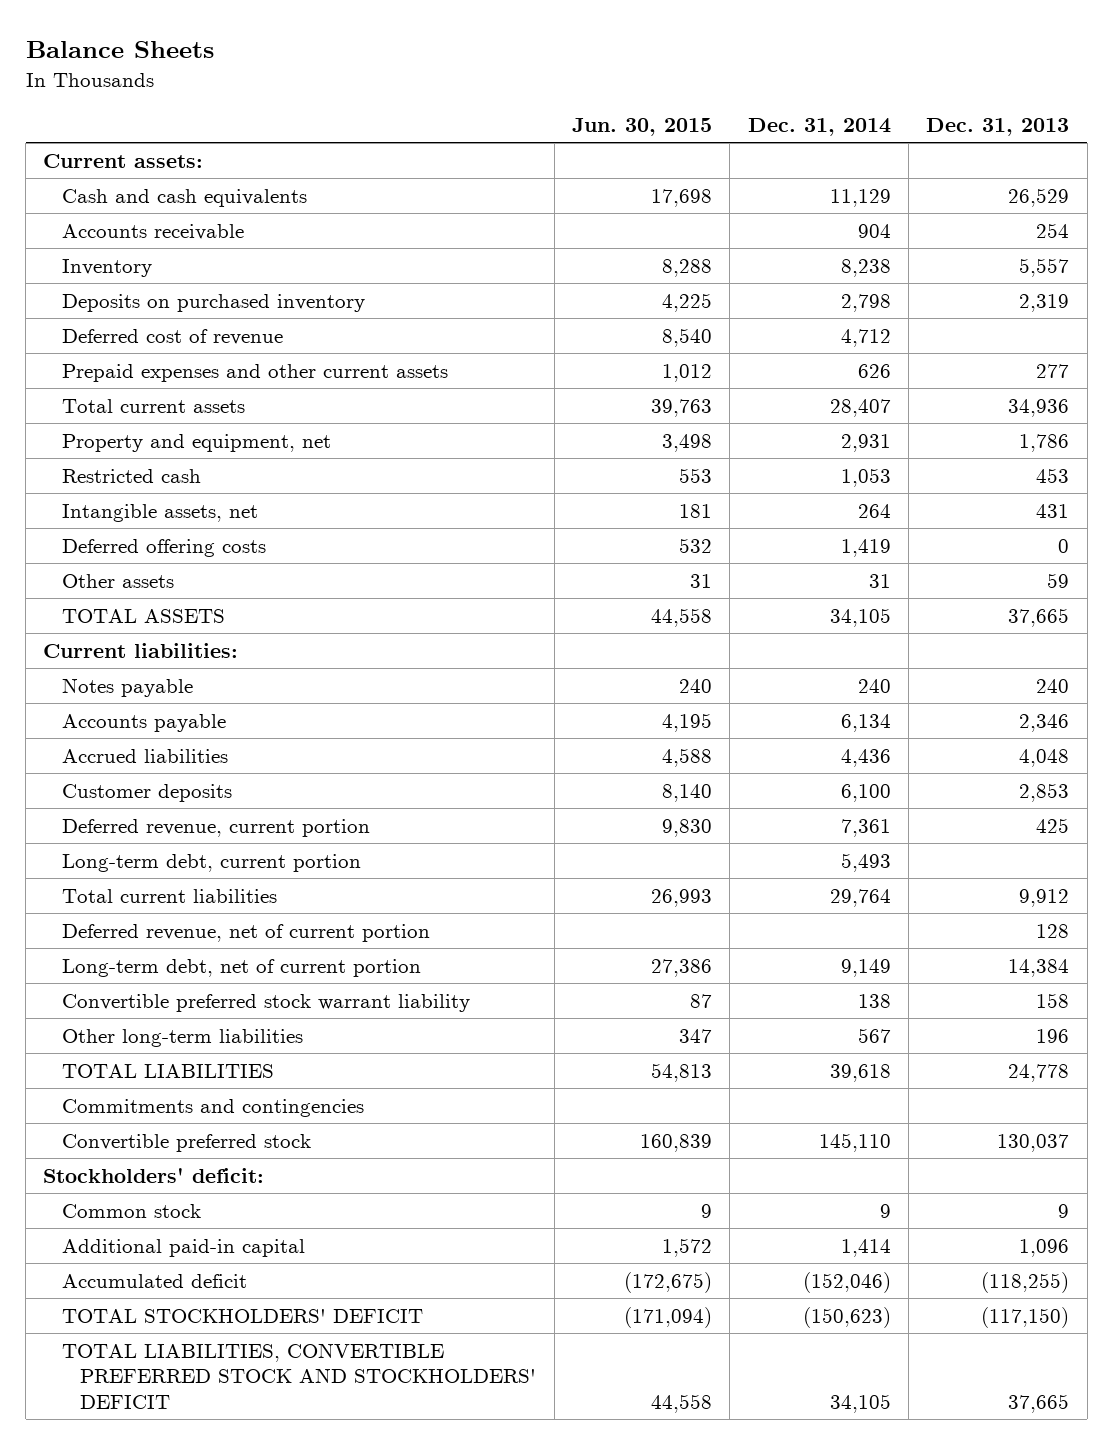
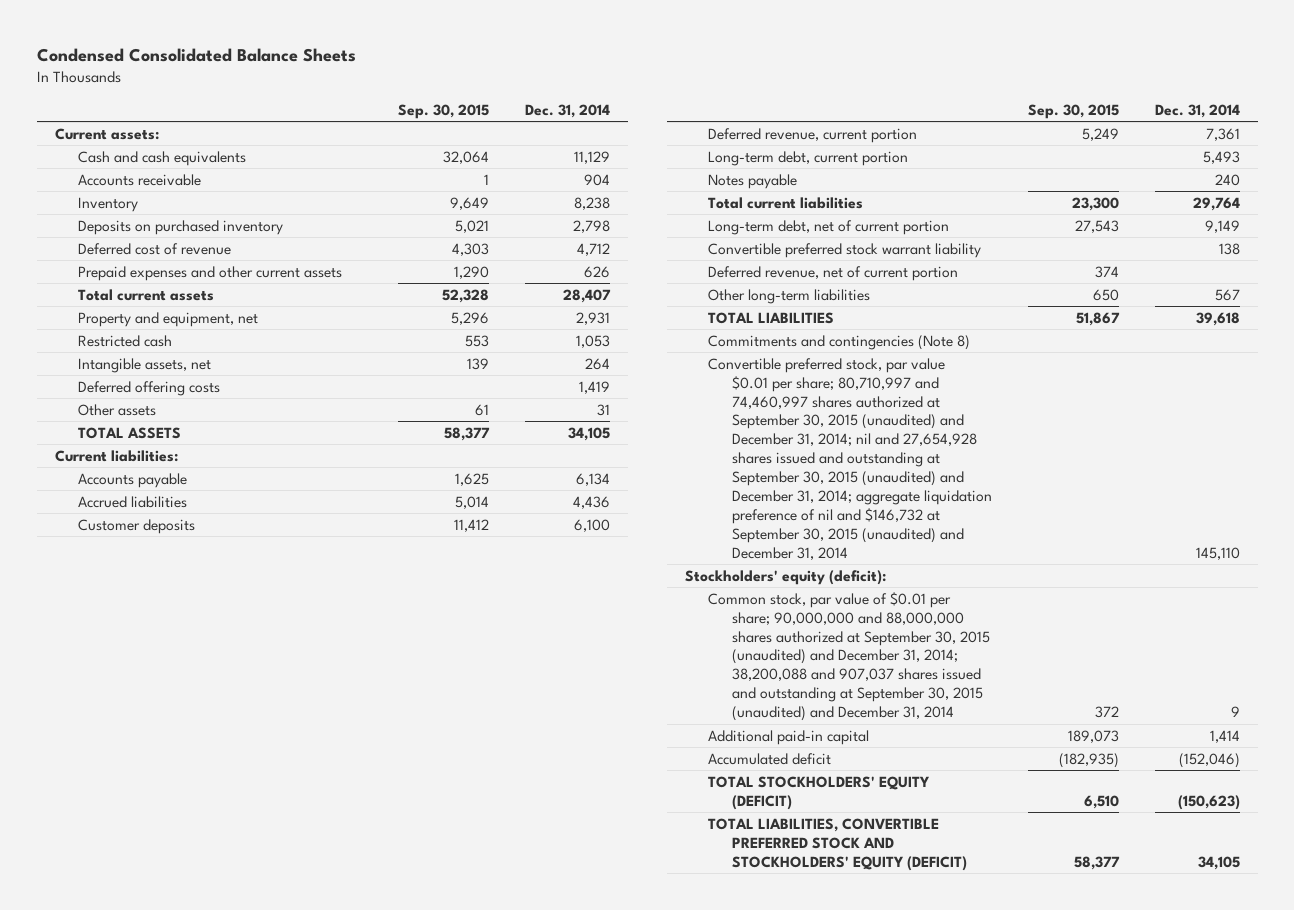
- Balance Sheets
+ Condensed Consolidated Balance Sheets
- | Jun. 30, 2015 | Dec. 31, 2014 | Dec. 31, 2013
+ | Sep. 30, 2015 | Dec. 31, 2014
moved down: Notes payable | | 240
moved down: Deferred revenue, net of current portion | 374 |
- Commitments and contingencies
- Convertible preferred stock | 160,839 | 145,110 | 130,037
- Stockholders' deficit:
- Common stock | 9 | 9 | 9
+ Commitments and contingencies (Note 8)
+ Convertible preferred stock, par value $0.01 per share; 80,710,997 and 74,460,997 shares authorized at September 30, 2015 (unaudited) and December 31, 2014; nil and 27,654,928 shares issued and outstanding at September 30, 2015 (unaudited) and December 31, 2014; aggregate liquidation preference of nil and $146,732 at September 30, 2015 (unaudited) and December 31, 2014 | | 145,110
+ Stockholders' equity (deficit):
+ Common stock, par value of $0.01 per share; 90,000,000 and 88,000,000 shares authorized at September 30, 2015 (unaudited) and December 31, 2014; 38,200,088 and 907,037 shares issued and outstanding at September 30, 2015 (unaudited) and December 31, 2014 | 372 | 9
- TOTAL STOCKHOLDERS' DEFICIT | (171,094) | (150,623) | (117,150)
- TOTAL LIABILITIES, CONVERTIBLE PREFERRED STOCK AND STOCKHOLDERS' DEFICIT | 44,558 | 34,105 | 37,665
+ TOTAL STOCKHOLDERS' EQUITY (DEFICIT) | 6,510 | (150,623)
+ TOTAL LIABILITIES, CONVERTIBLE PREFERRED STOCK AND STOCKHOLDERS' EQUITY (DEFICIT) | 58,377 | 34,105

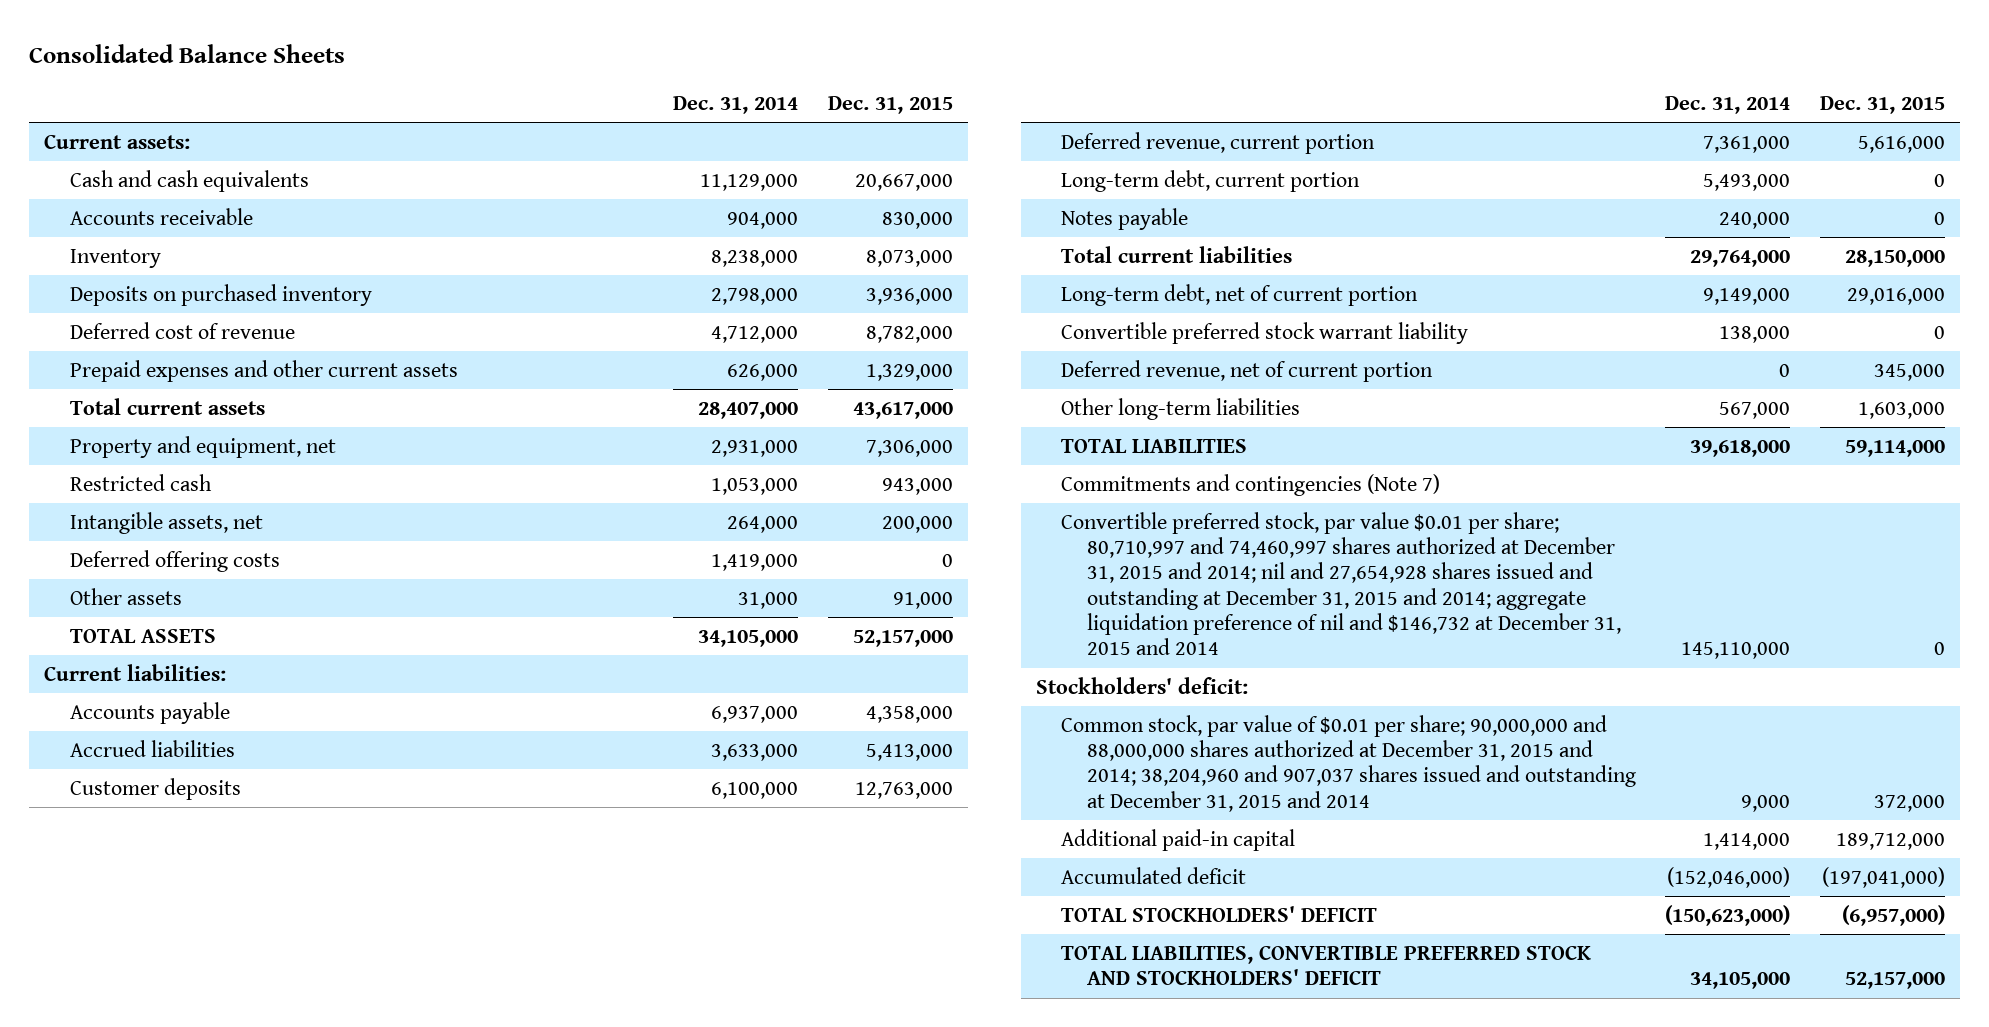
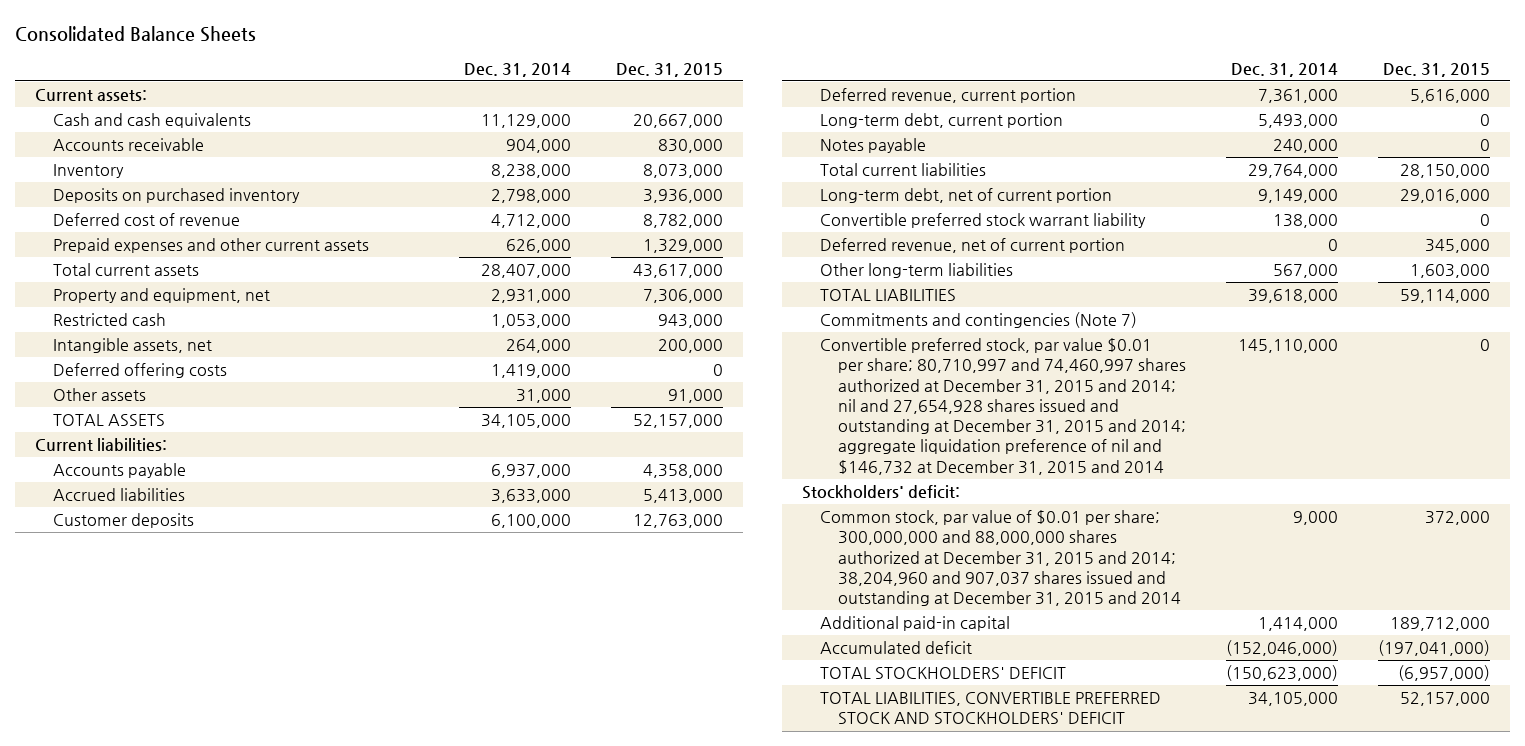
- Common stock, par value of $0.01 per share; 90,000,000 and 88,000,000 shares authorized at December 31, 2015 and 2014; 38,204,960 and 907,037 shares issued and outstanding at December 31, 2015 and 2014 | 9,000 | 372,000
+ Common stock, par value of $0.01 per share; 300,000,000 and 88,000,000 shares authorized at December 31, 2015 and 2014; 38,204,960 and 907,037 shares issued and outstanding at December 31, 2015 and 2014 | 9,000 | 372,000

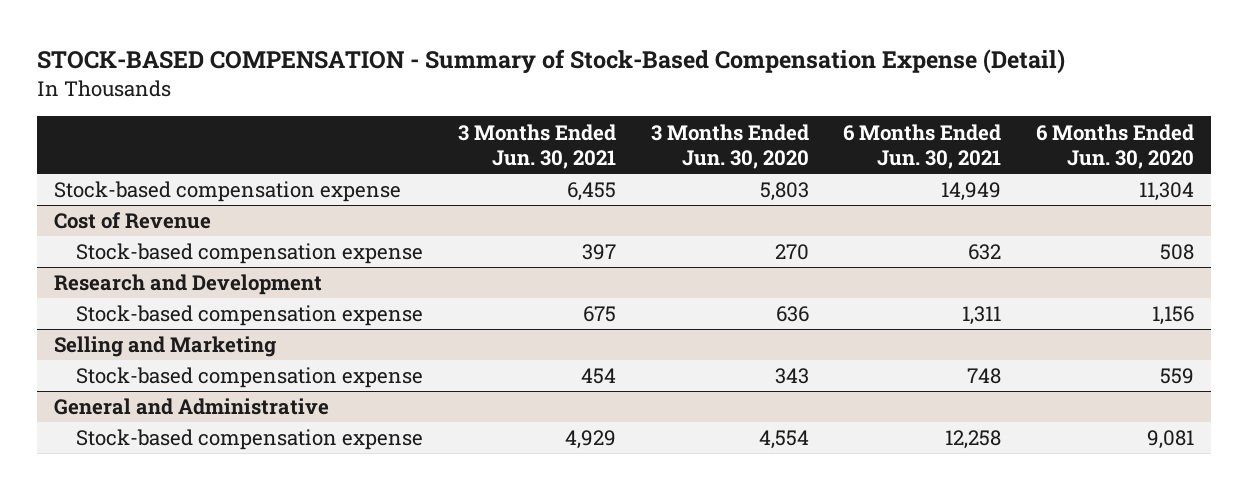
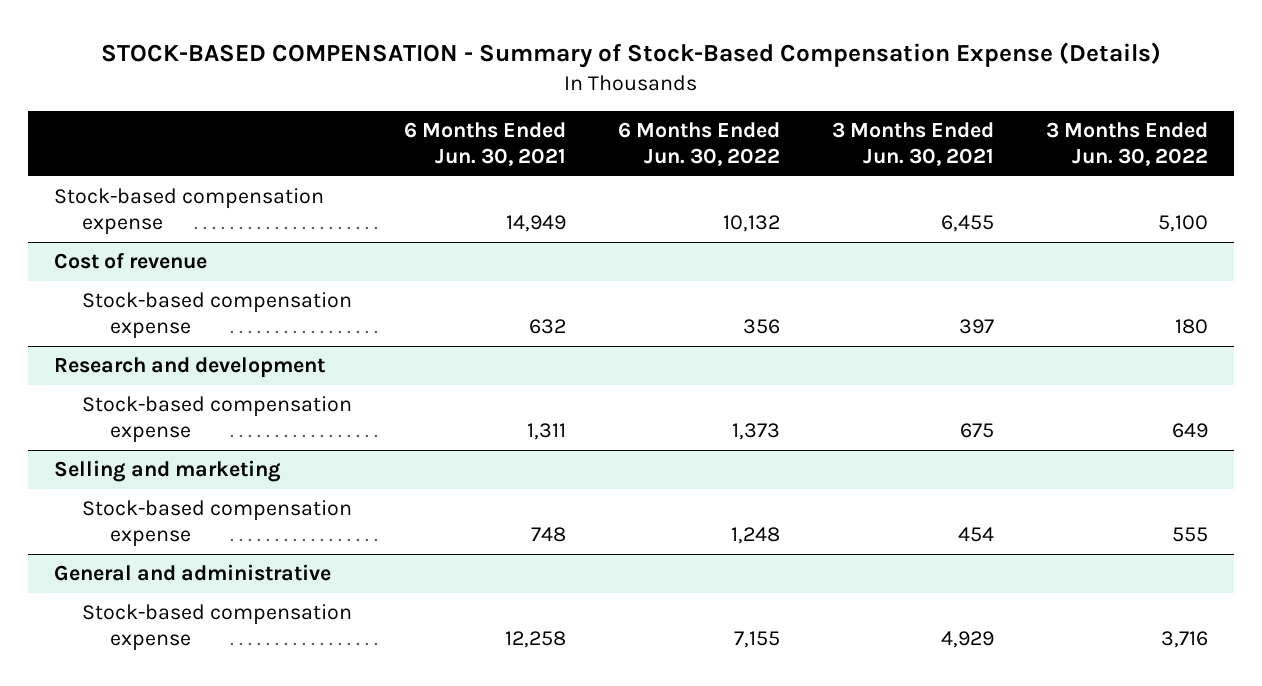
- STOCK-BASED COMPENSATION - Summary of Stock-Based Compensation Expense (Detail)
+ STOCK-BASED COMPENSATION - Summary of Stock-Based Compensation Expense (Details)
- | 3 Months Ended Jun. 30, 2021 | 3 Months Ended Jun. 30, 2020 | 6 Months Ended Jun. 30, 2021 | 6 Months Ended Jun. 30, 2020
+ | 6 Months Ended Jun. 30, 2021 | 6 Months Ended Jun. 30, 2022 | 3 Months Ended Jun. 30, 2021 | 3 Months Ended Jun. 30, 2022
- Cost of Revenue
+ Cost of revenue
- Research and Development
+ Research and development
- Selling and Marketing
+ Selling and marketing
- General and Administrative
+ General and administrative

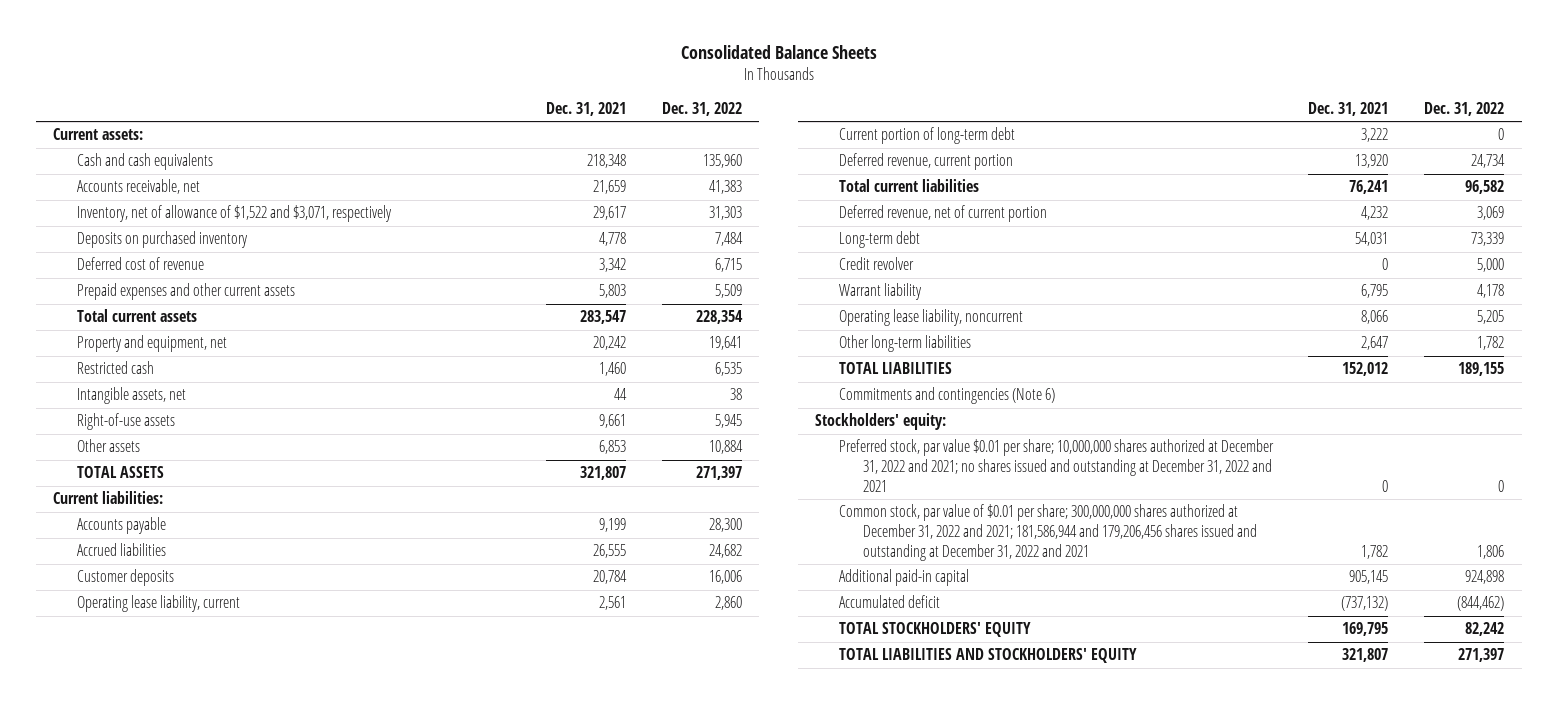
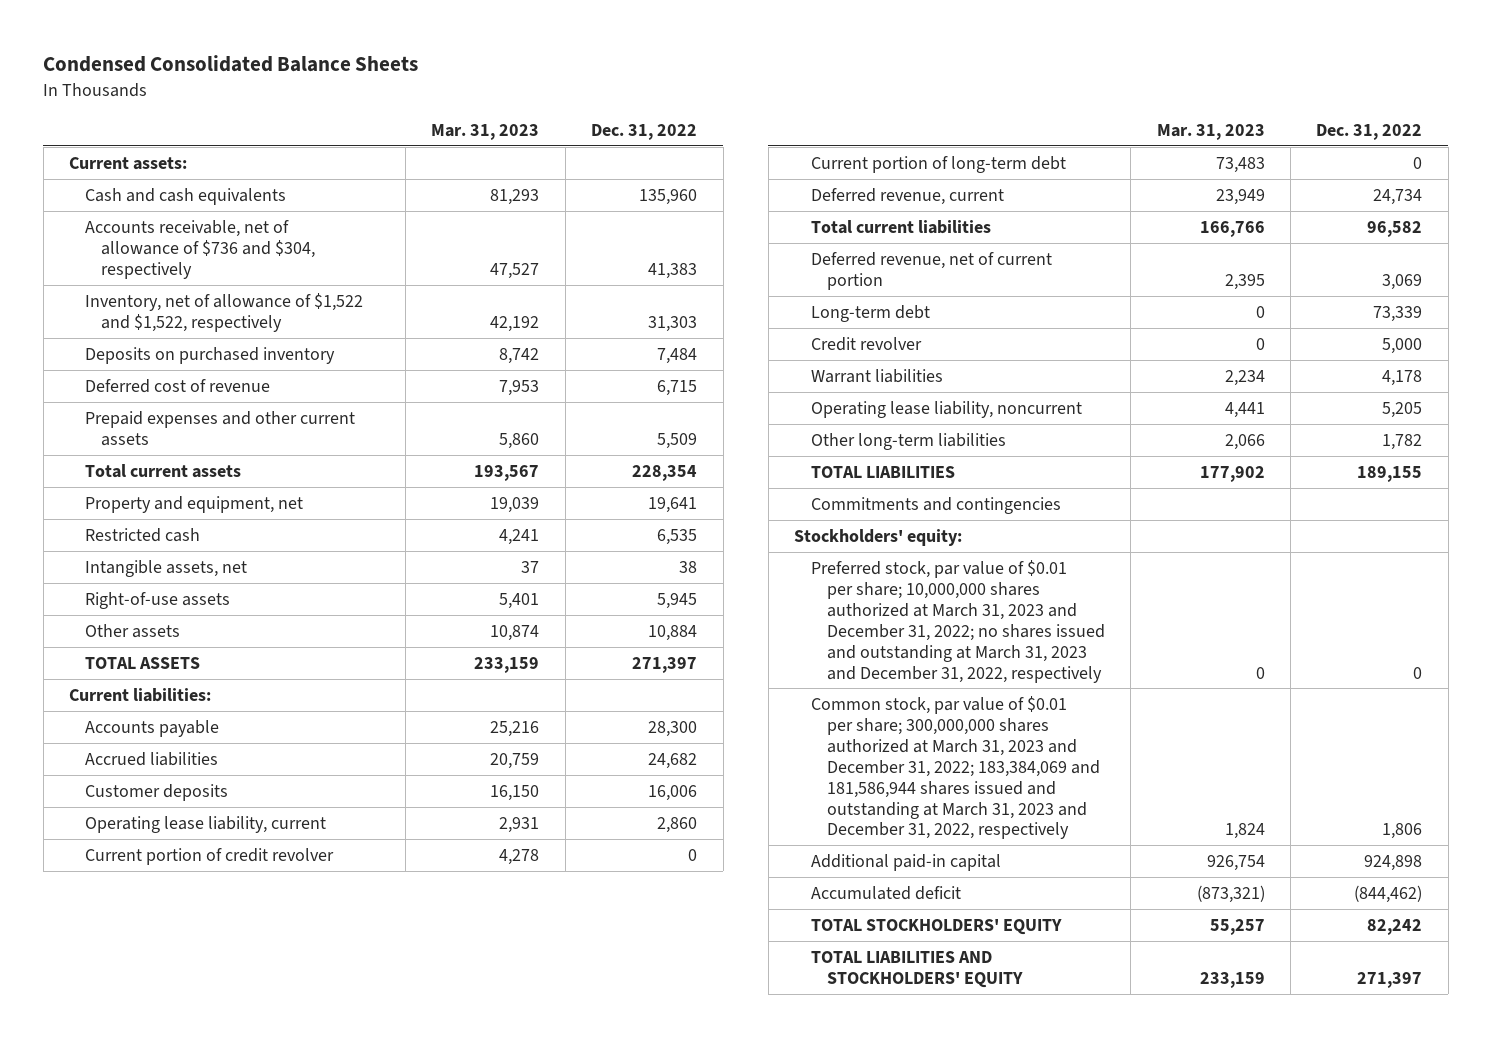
- Consolidated Balance Sheets
+ Condensed Consolidated Balance Sheets
- | Dec. 31, 2021 | Dec. 31, 2022
+ | Mar. 31, 2023 | Dec. 31, 2022
- Accounts receivable, net | 21,659 | 41,383
- Inventory, net of allowance of $1,522 and $3,071, respectively | 29,617 | 31,303
+ Accounts receivable, net of allowance of $736 and $304, respectively | 47,527 | 41,383
+ Inventory, net of allowance of $1,522 and $1,522, respectively | 42,192 | 31,303
+ Current portion of credit revolver | 4,278 | 0
- Deferred revenue, current portion | 13,920 | 24,734
+ Deferred revenue, current | 23,949 | 24,734
- Warrant liability | 6,795 | 4,178
+ Warrant liabilities | 2,234 | 4,178
- Commitments and contingencies (Note 6)
+ Commitments and contingencies
- Preferred stock, par value $0.01 per share; 10,000,000 shares authorized at December 31, 2022 and 2021; no shares issued and outstanding at December 31, 2022 and 2021 | 0 | 0
- Common stock, par value of $0.01 per share; 300,000,000 shares authorized at December 31, 2022 and 2021; 181,586,944 and 179,206,456 shares issued and outstanding at December 31, 2022 and 2021 | 1,782 | 1,806
+ Preferred stock, par value of $0.01 per share; 10,000,000 shares authorized at March 31, 2023 and December 31, 2022; no shares issued and outstanding at March 31, 2023 and December 31, 2022, respectively | 0 | 0
+ Common stock, par value of $0.01 per share; 300,000,000 shares authorized at March 31, 2023 and December 31, 2022; 183,384,069 and 181,586,944 shares issued and outstanding at March 31, 2023 and December 31, 2022, respectively | 1,824 | 1,806

